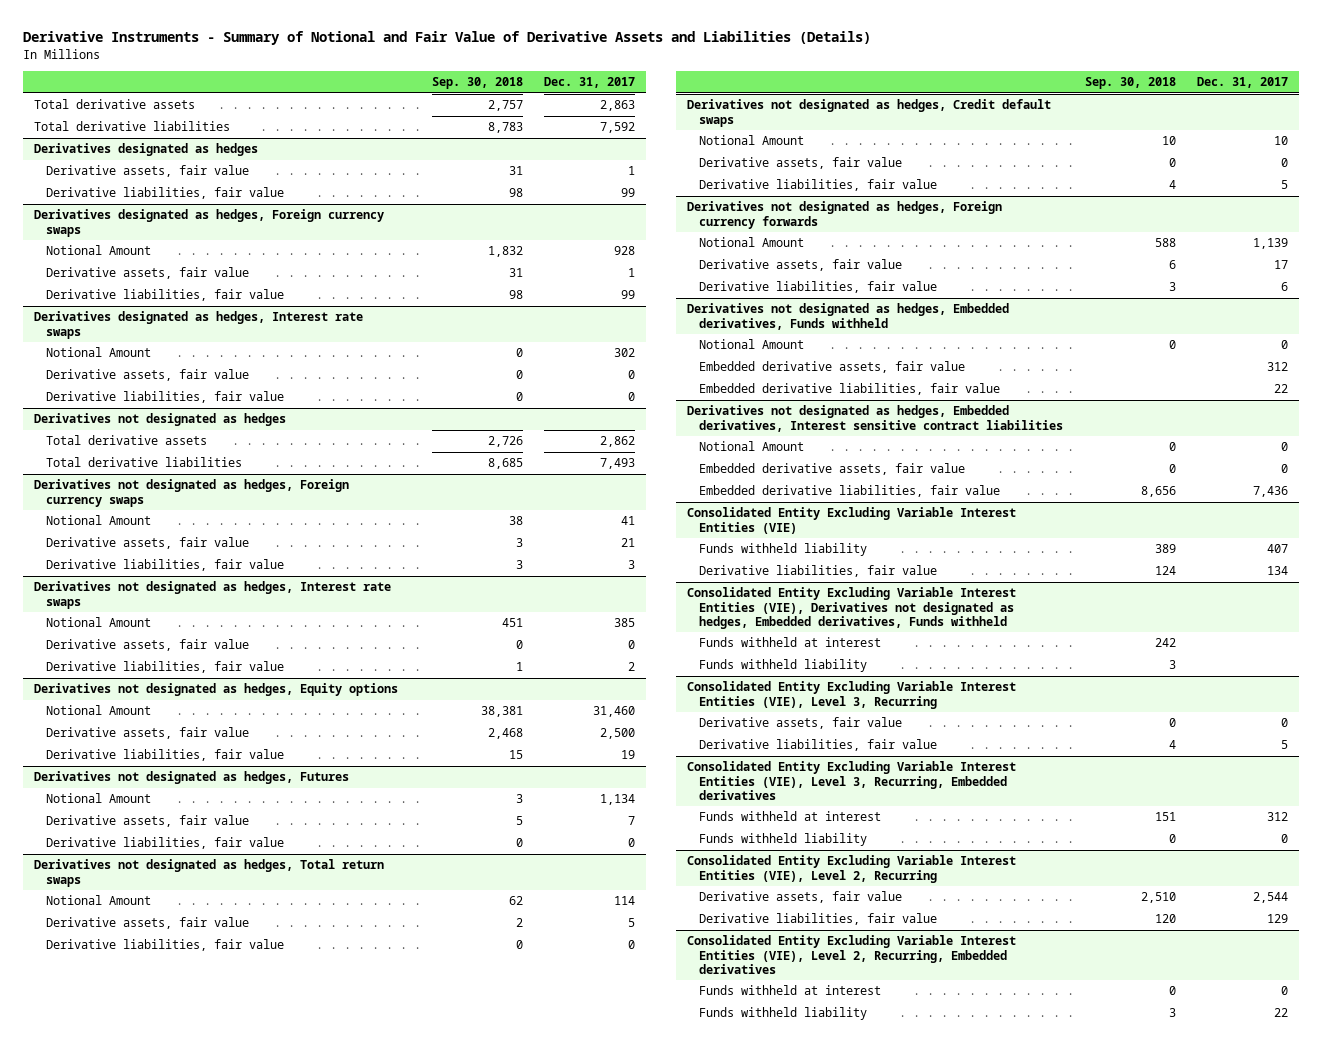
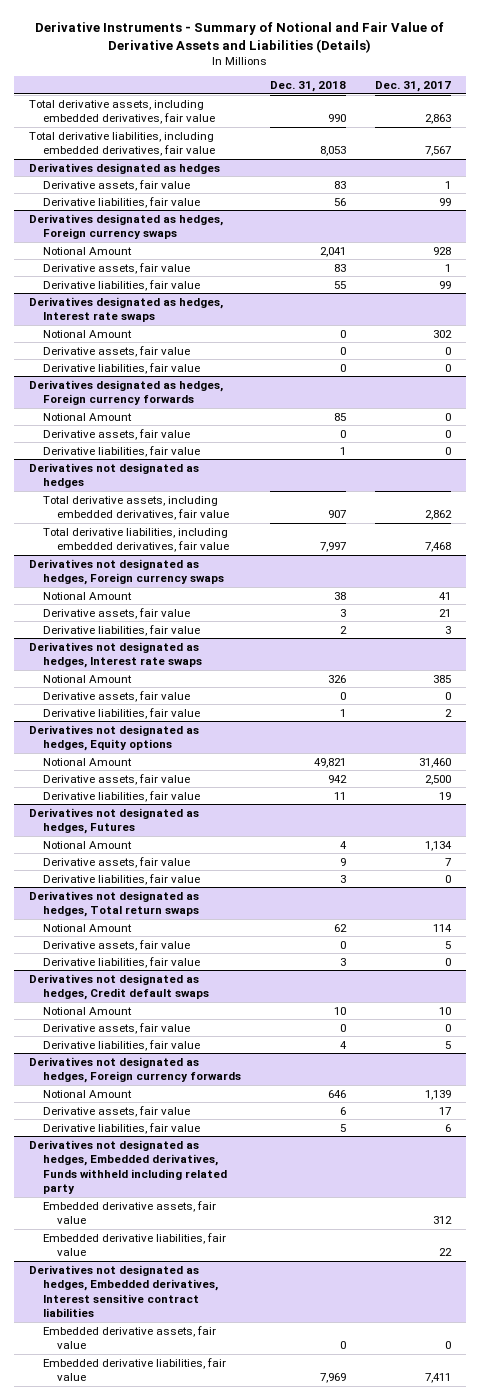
- | Sep. 30, 2018 | Dec. 31, 2017
+ | Dec. 31, 2018 | Dec. 31, 2017
- Total derivative assets | 2,757 | 2,863
- Total derivative liabilities | 8,783 | 7,592
+ Total derivative assets, including embedded derivatives, fair value | 990 | 2,863
+ Total derivative liabilities, including embedded derivatives, fair value | 8,053 | 7,567
+ Derivatives designated as hedges, Foreign currency forwards
+ Notional Amount | 85 | 0
+ Derivative assets, fair value | 0 | 0
+ Derivative liabilities, fair value | 1 | 0
@ Derivatives not designated as hedges
- Total derivative assets | 2,726 | 2,862
- Total derivative liabilities | 8,685 | 7,493
+ Total derivative assets, including embedded derivatives, fair value | 907 | 2,862
+ Total derivative liabilities, including embedded derivatives, fair value | 7,997 | 7,468
- Derivatives not designated as hedges, Embedded derivatives, Funds withheld
- Notional Amount | 0 | 0
+ Derivatives not designated as hedges, Embedded derivatives, Funds withheld including related party
@ Derivatives not designated as hedges, Embedded derivatives, Interest sensitive contract liabilities
- Notional Amount | 0 | 0
- Embedded derivative liabilities, fair value | 8,656 | 7,436
- Consolidated Entity Excluding Variable Interest Entities (VIE)
- Funds withheld liability | 389 | 407
- Derivative liabilities, fair value | 124 | 134
- Consolidated Entity Excluding Variable Interest Entities (VIE), Derivatives not designated as hedges, Embedded derivatives, Funds withheld
- Funds withheld at interest | 242 |
- Funds withheld liability | 3 |
- Consolidated Entity Excluding Variable Interest Entities (VIE), Level 3, Recurring
- Derivative assets, fair value | 0 | 0
- Derivative liabilities, fair value | 4 | 5
- Consolidated Entity Excluding Variable Interest Entities (VIE), Level 3, Recurring, Embedded derivatives
- Funds withheld at interest | 151 | 312
- Funds withheld liability | 0 | 0
- Consolidated Entity Excluding Variable Interest Entities (VIE), Level 2, Recurring
- Derivative assets, fair value | 2,510 | 2,544
- Derivative liabilities, fair value | 120 | 129
- Consolidated Entity Excluding Variable Interest Entities (VIE), Level 2, Recurring, Embedded derivatives
- Funds withheld at interest | 0 | 0
- Funds withheld liability | 3 | 22
@ Derivatives not designated as hedges, Embedded derivatives, Interest sensitive contract liabilities
+ Embedded derivative liabilities, fair value | 7,969 | 7,411

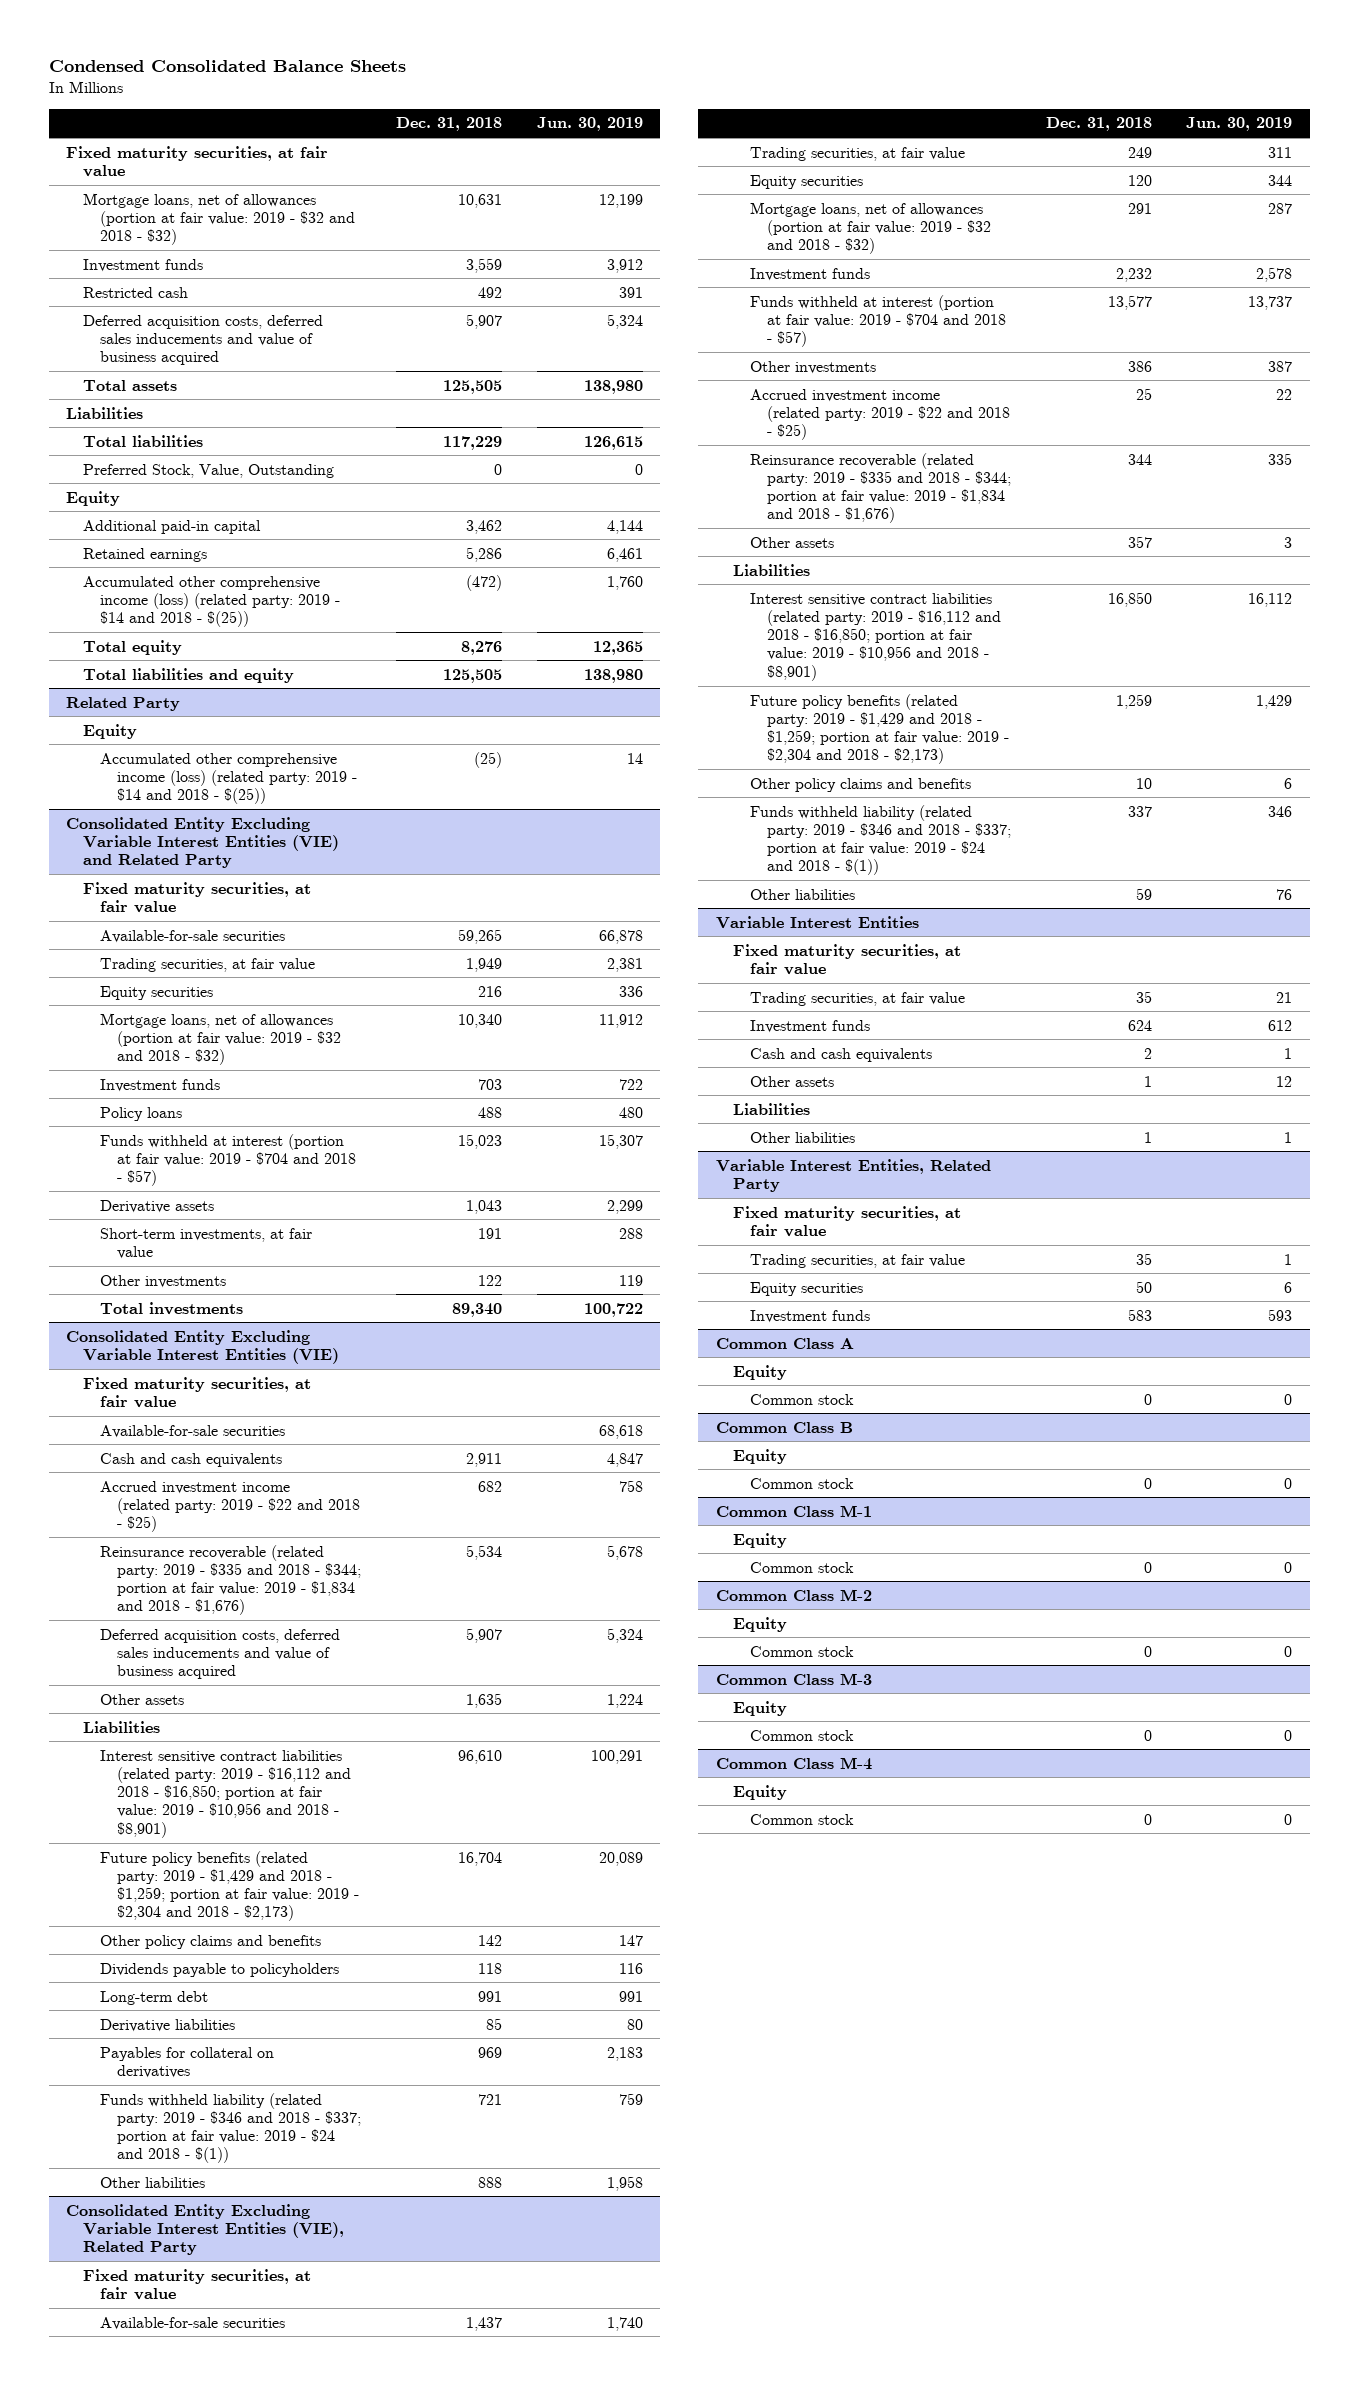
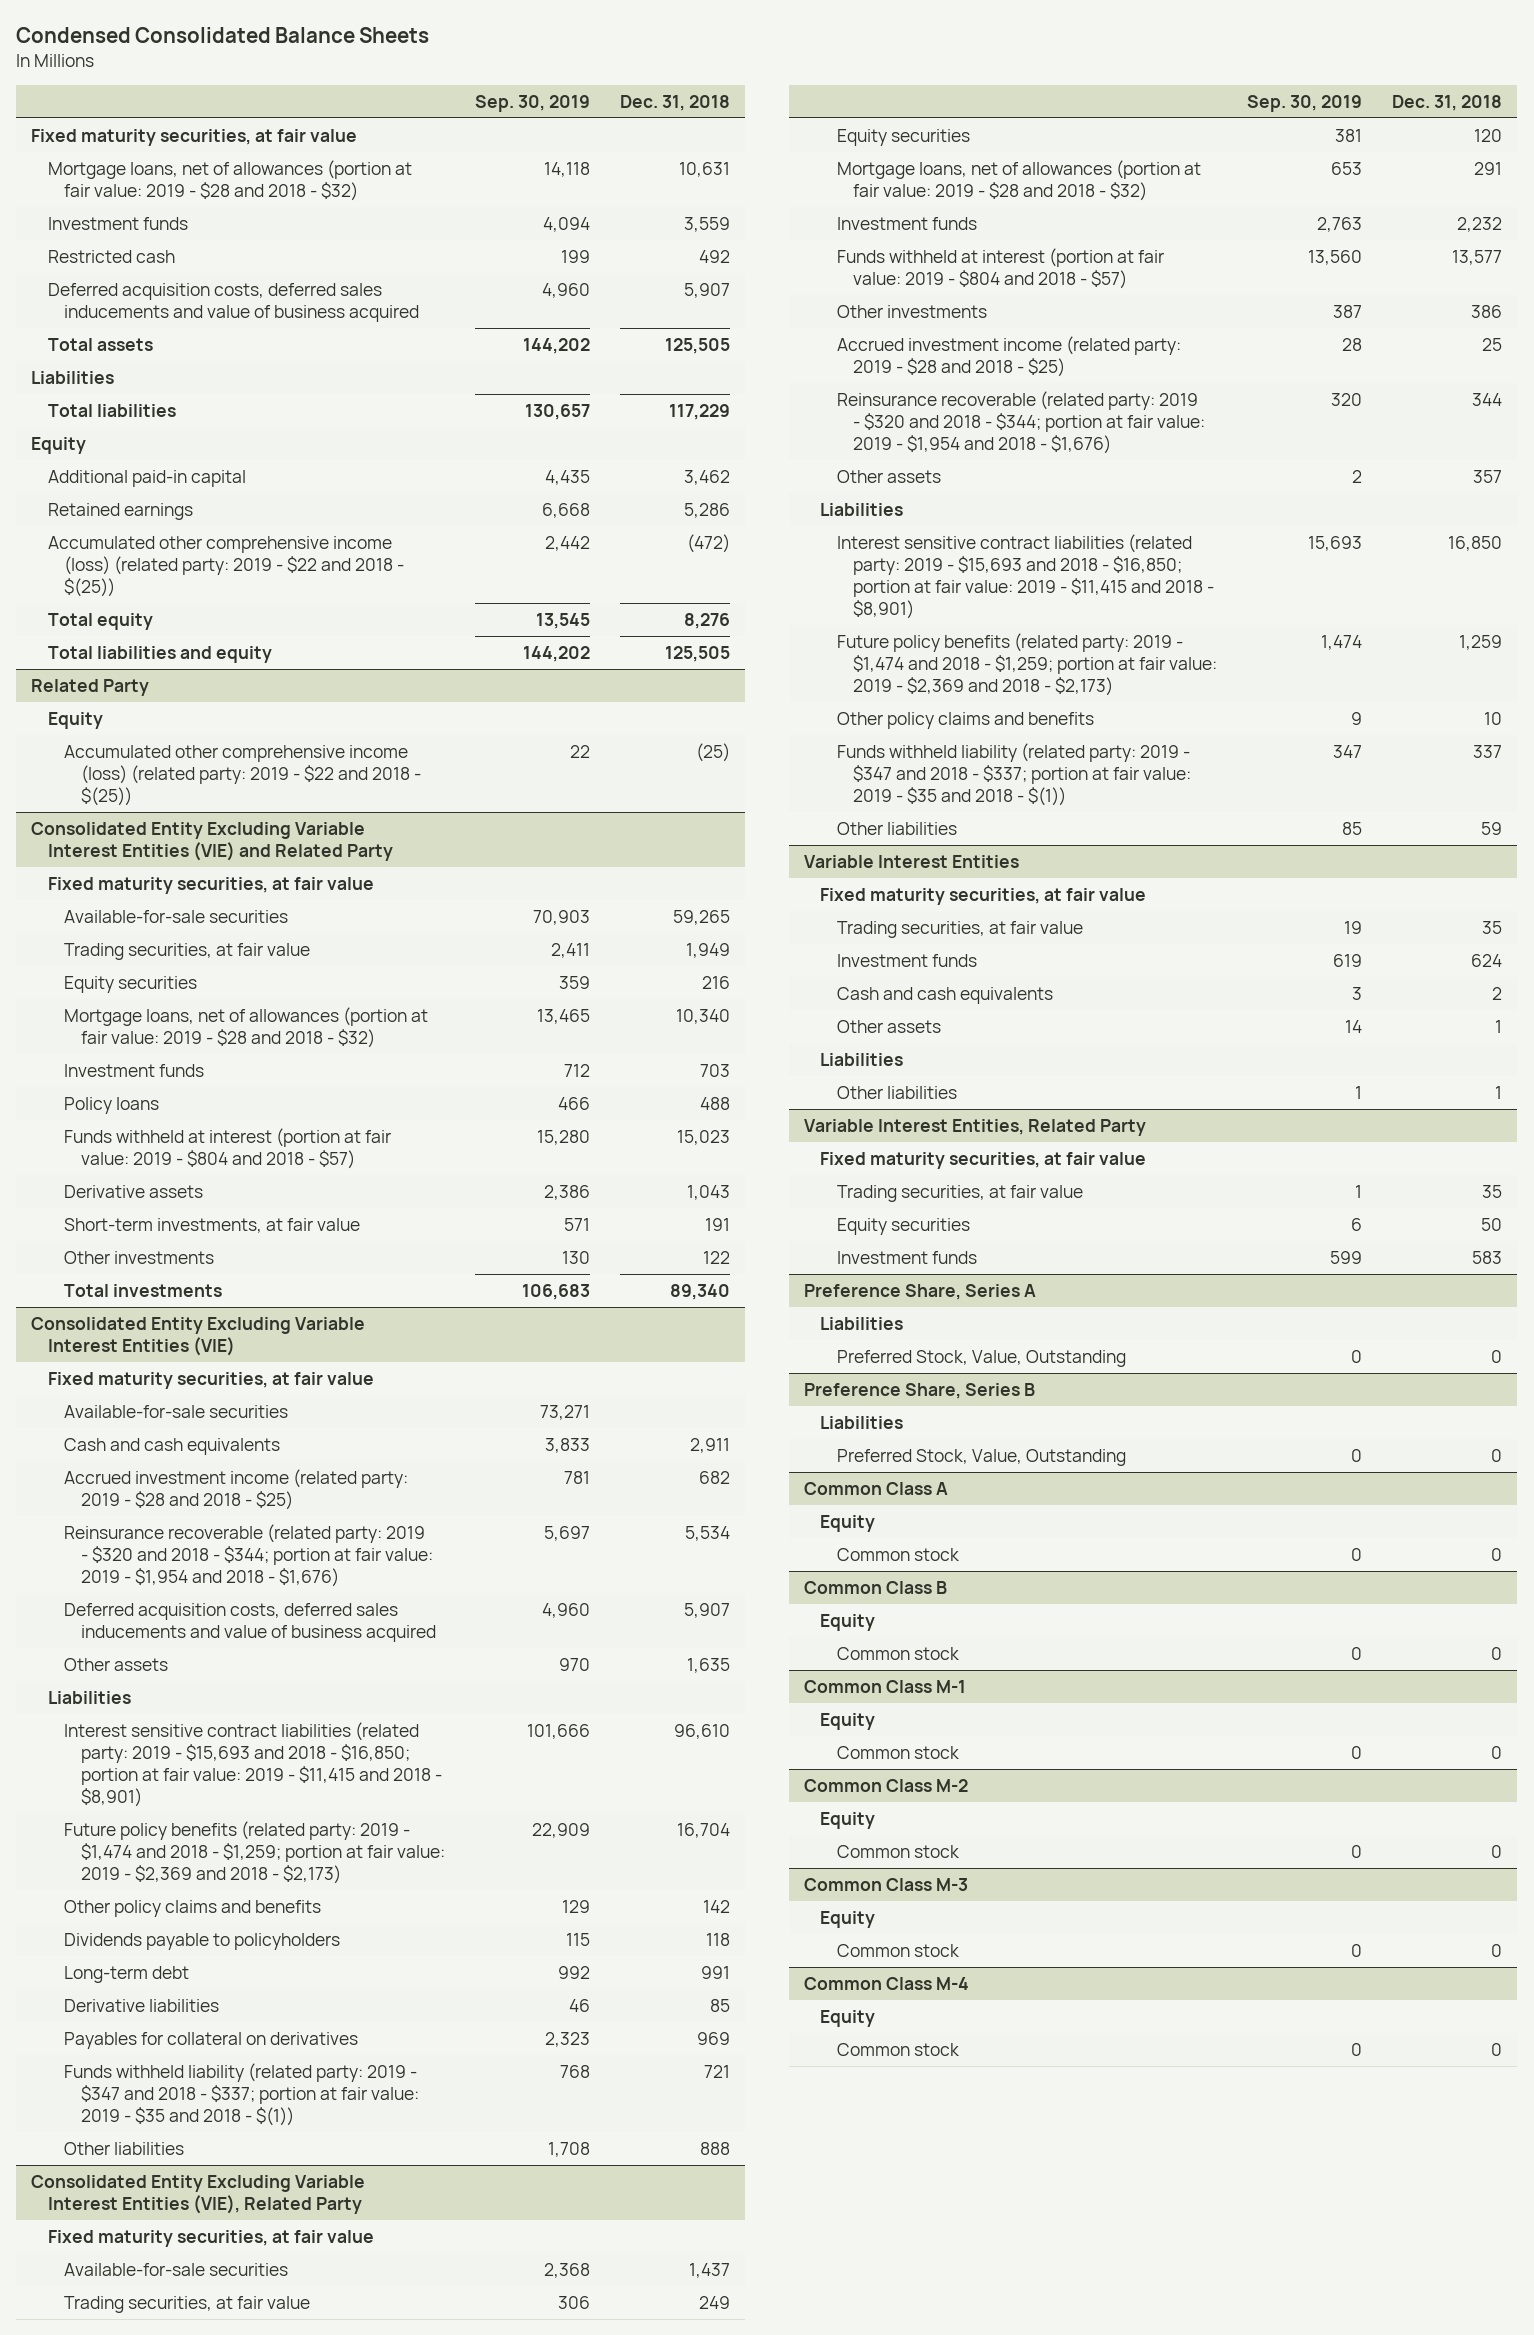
- | Dec. 31, 2018 | Jun. 30, 2019
+ | Sep. 30, 2019 | Dec. 31, 2018
- Mortgage loans, net of allowances (portion at fair value: 2019 - $32 and 2018 - $32) | 10,631 | 12,199
+ Mortgage loans, net of allowances (portion at fair value: 2019 - $28 and 2018 - $32) | 14,118 | 10,631
- Preferred Stock, Value, Outstanding | 0 | 0
- Accumulated other comprehensive income (loss) (related party: 2019 - $14 and 2018 - $(25)) | (472) | 1,760
+ Accumulated other comprehensive income (loss) (related party: 2019 - $22 and 2018 - $(25)) | 2,442 | (472)
@ Related Party
- Accumulated other comprehensive income (loss) (related party: 2019 - $14 and 2018 - $(25)) | (25) | 14
+ Accumulated other comprehensive income (loss) (related party: 2019 - $22 and 2018 - $(25)) | 22 | (25)
@ Consolidated Entity Excluding Variable Interest Entities (VIE) and Related Party
- Mortgage loans, net of allowances (portion at fair value: 2019 - $32 and 2018 - $32) | 10,340 | 11,912
+ Mortgage loans, net of allowances (portion at fair value: 2019 - $28 and 2018 - $32) | 13,465 | 10,340
- Funds withheld at interest (portion at fair value: 2019 - $704 and 2018 - $57) | 15,023 | 15,307
+ Funds withheld at interest (portion at fair value: 2019 - $804 and 2018 - $57) | 15,280 | 15,023
@ Consolidated Entity Excluding Variable Interest Entities (VIE)
- Accrued investment income (related party: 2019 - $22 and 2018 - $25) | 682 | 758
- Reinsurance recoverable (related party: 2019 - $335 and 2018 - $344; portion at fair value: 2019 - $1,834 and 2018 - $1,676) | 5,534 | 5,678
+ Accrued investment income (related party: 2019 - $28 and 2018 - $25) | 781 | 682
+ Reinsurance recoverable (related party: 2019 - $320 and 2018 - $344; portion at fair value: 2019 - $1,954 and 2018 - $1,676) | 5,697 | 5,534
- Interest sensitive contract liabilities (related party: 2019 - $16,112 and 2018 - $16,850; portion at fair value: 2019 - $10,956 and 2018 - $8,901) | 96,610 | 100,291
- Future policy benefits (related party: 2019 - $1,429 and 2018 - $1,259; portion at fair value: 2019 - $2,304 and 2018 - $2,173) | 16,704 | 20,089
+ Interest sensitive contract liabilities (related party: 2019 - $15,693 and 2018 - $16,850; portion at fair value: 2019 - $11,415 and 2018 - $8,901) | 101,666 | 96,610
+ Future policy benefits (related party: 2019 - $1,474 and 2018 - $1,259; portion at fair value: 2019 - $2,369 and 2018 - $2,173) | 22,909 | 16,704
- Funds withheld liability (related party: 2019 - $346 and 2018 - $337; portion at fair value: 2019 - $24 and 2018 - $(1)) | 721 | 759
+ Funds withheld liability (related party: 2019 - $347 and 2018 - $337; portion at fair value: 2019 - $35 and 2018 - $(1)) | 768 | 721
@ Consolidated Entity Excluding Variable Interest Entities (VIE), Related Party
- Mortgage loans, net of allowances (portion at fair value: 2019 - $32 and 2018 - $32) | 291 | 287
+ Mortgage loans, net of allowances (portion at fair value: 2019 - $28 and 2018 - $32) | 653 | 291
- Funds withheld at interest (portion at fair value: 2019 - $704 and 2018 - $57) | 13,577 | 13,737
+ Funds withheld at interest (portion at fair value: 2019 - $804 and 2018 - $57) | 13,560 | 13,577
- Accrued investment income (related party: 2019 - $22 and 2018 - $25) | 25 | 22
- Reinsurance recoverable (related party: 2019 - $335 and 2018 - $344; portion at fair value: 2019 - $1,834 and 2018 - $1,676) | 344 | 335
+ Accrued investment income (related party: 2019 - $28 and 2018 - $25) | 28 | 25
+ Reinsurance recoverable (related party: 2019 - $320 and 2018 - $344; portion at fair value: 2019 - $1,954 and 2018 - $1,676) | 320 | 344
- Interest sensitive contract liabilities (related party: 2019 - $16,112 and 2018 - $16,850; portion at fair value: 2019 - $10,956 and 2018 - $8,901) | 16,850 | 16,112
- Future policy benefits (related party: 2019 - $1,429 and 2018 - $1,259; portion at fair value: 2019 - $2,304 and 2018 - $2,173) | 1,259 | 1,429
+ Interest sensitive contract liabilities (related party: 2019 - $15,693 and 2018 - $16,850; portion at fair value: 2019 - $11,415 and 2018 - $8,901) | 15,693 | 16,850
+ Future policy benefits (related party: 2019 - $1,474 and 2018 - $1,259; portion at fair value: 2019 - $2,369 and 2018 - $2,173) | 1,474 | 1,259
- Funds withheld liability (related party: 2019 - $346 and 2018 - $337; portion at fair value: 2019 - $24 and 2018 - $(1)) | 337 | 346
+ Funds withheld liability (related party: 2019 - $347 and 2018 - $337; portion at fair value: 2019 - $35 and 2018 - $(1)) | 347 | 337
+ Preference Share, Series A
+ Liabilities
+ Preferred Stock, Value, Outstanding | 0 | 0
+ Preference Share, Series B
+ Liabilities
+ Preferred Stock, Value, Outstanding | 0 | 0

